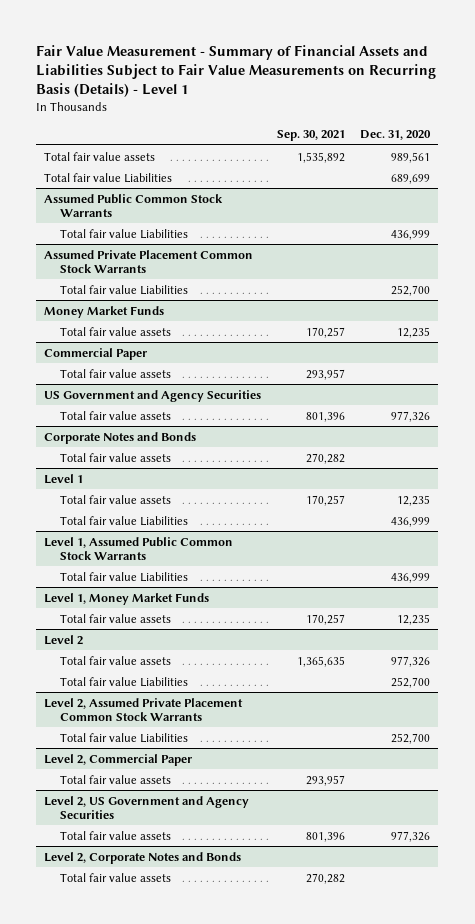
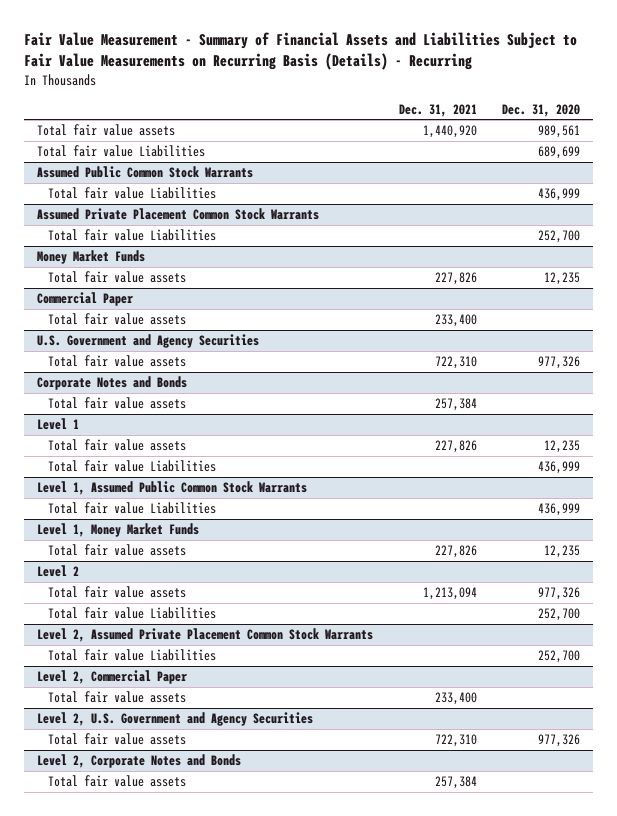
- Fair Value Measurement - Summary of Financial Assets and Liabilities Subject to Fair Value Measurements on Recurring Basis (Details) - Level 1
+ Fair Value Measurement - Summary of Financial Assets and Liabilities Subject to Fair Value Measurements on Recurring Basis (Details) - Recurring
- | Sep. 30, 2021 | Dec. 31, 2020
+ | Dec. 31, 2021 | Dec. 31, 2020
- US Government and Agency Securities
+ U.S. Government and Agency Securities
- Level 2, US Government and Agency Securities
+ Level 2, U.S. Government and Agency Securities

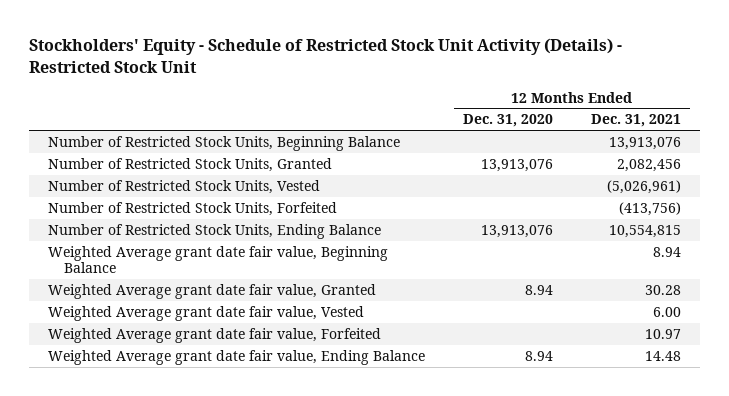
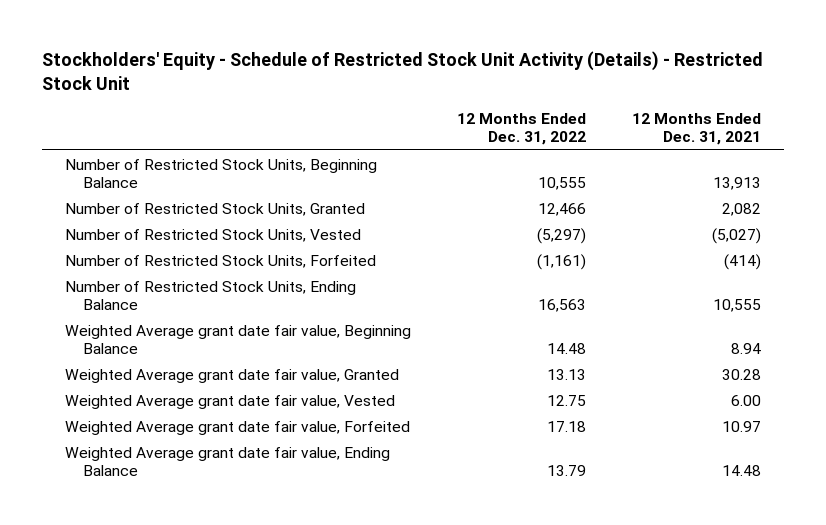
- | 12 Months Ended Dec. 31, 2020 | 12 Months Ended Dec. 31, 2021
+ | 12 Months Ended Dec. 31, 2022 | 12 Months Ended Dec. 31, 2021
- Number of Restricted Stock Units, Beginning Balance | | 13,913,076
- Number of Restricted Stock Units, Granted | 13,913,076 | 2,082,456
- Number of Restricted Stock Units, Vested | | (5,026,961)
- Number of Restricted Stock Units, Forfeited | | (413,756)
- Number of Restricted Stock Units, Ending Balance | 13,913,076 | 10,554,815
+ Number of Restricted Stock Units, Beginning Balance | 10,555 | 13,913
+ Number of Restricted Stock Units, Granted | 12,466 | 2,082
+ Number of Restricted Stock Units, Vested | (5,297) | (5,027)
+ Number of Restricted Stock Units, Forfeited | (1,161) | (414)
+ Number of Restricted Stock Units, Ending Balance | 16,563 | 10,555

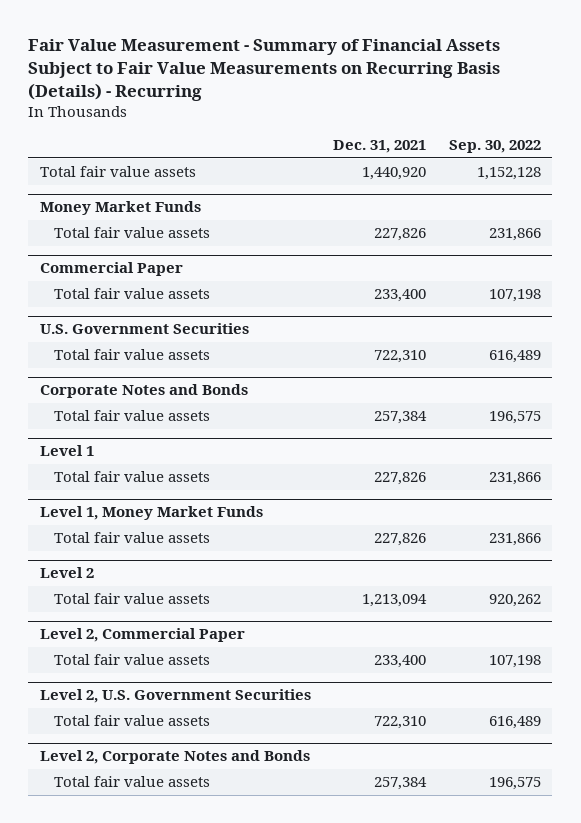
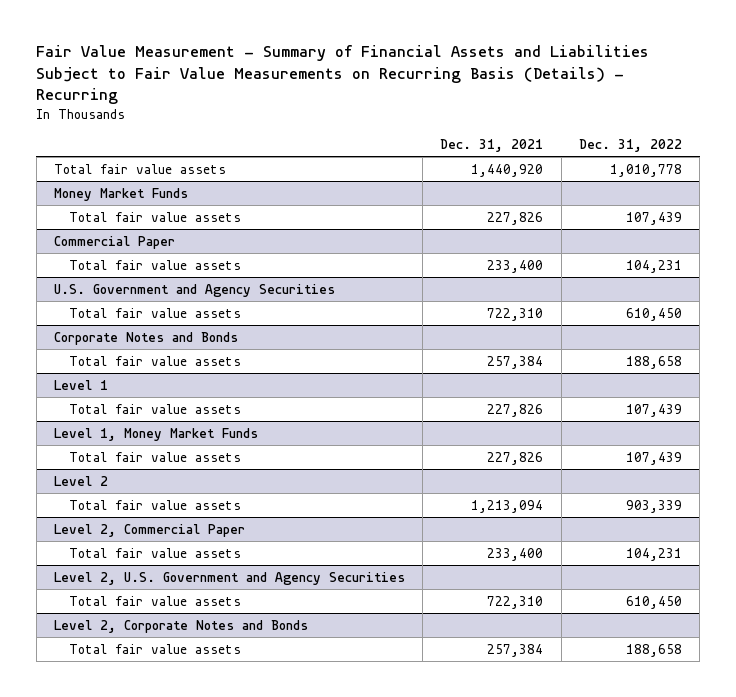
- Fair Value Measurement - Summary of Financial Assets Subject to Fair Value Measurements on Recurring Basis (Details) - Recurring
+ Fair Value Measurement - Summary of Financial Assets and Liabilities Subject to Fair Value Measurements on Recurring Basis (Details) - Recurring
- | Dec. 31, 2021 | Sep. 30, 2022
+ | Dec. 31, 2021 | Dec. 31, 2022
- U.S. Government Securities
+ U.S. Government and Agency Securities
- Level 2, U.S. Government Securities
+ Level 2, U.S. Government and Agency Securities

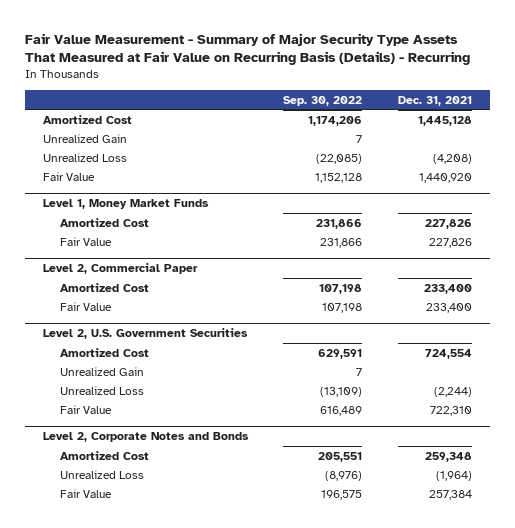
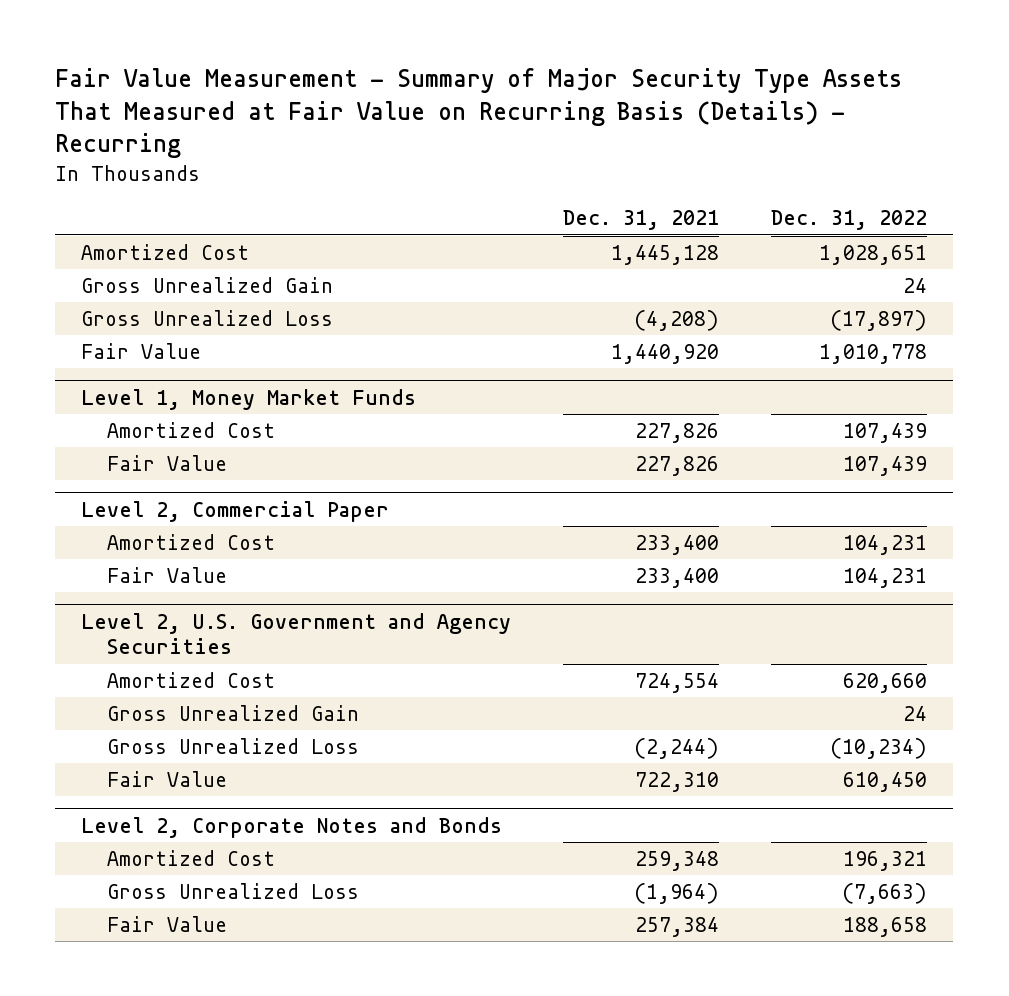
- | Sep. 30, 2022 | Dec. 31, 2021
+ | Dec. 31, 2021 | Dec. 31, 2022
- Unrealized Gain | 7 |
- Unrealized Loss | (22,085) | (4,208)
+ Gross Unrealized Gain | | 24
+ Gross Unrealized Loss | (4,208) | (17,897)
- Level 2, U.S. Government Securities
+ Level 2, U.S. Government and Agency Securities
- Unrealized Gain | 7 |
- Unrealized Loss | (13,109) | (2,244)
+ Gross Unrealized Gain | | 24
+ Gross Unrealized Loss | (2,244) | (10,234)
@ Level 2, Corporate Notes and Bonds
- Unrealized Loss | (8,976) | (1,964)
+ Gross Unrealized Loss | (1,964) | (7,663)

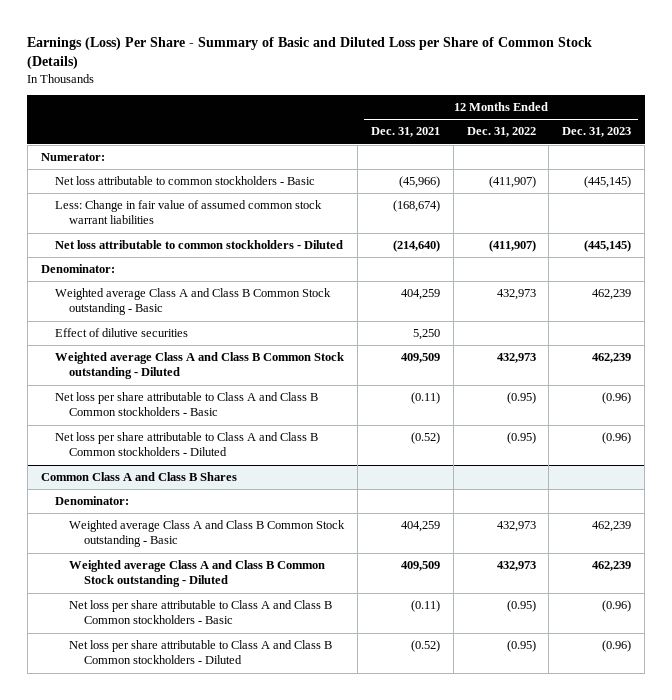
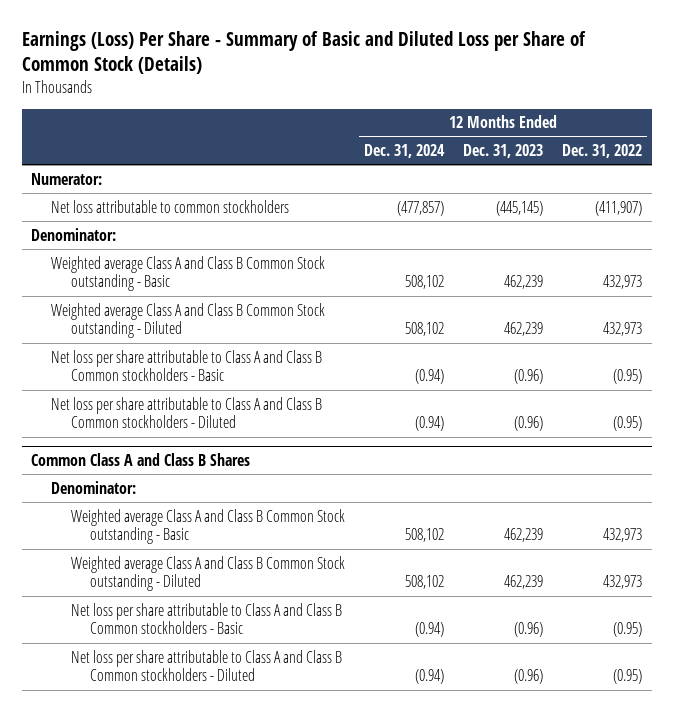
- | 12 Months Ended Dec. 31, 2021 | 12 Months Ended Dec. 31, 2022 | 12 Months Ended Dec. 31, 2023
+ | 12 Months Ended Dec. 31, 2024 | 12 Months Ended Dec. 31, 2023 | 12 Months Ended Dec. 31, 2022
- Net loss attributable to common stockholders - Basic | (45,966) | (411,907) | (445,145)
- Less: Change in fair value of assumed common stock warrant liabilities | (168,674) | |
- Net loss attributable to common stockholders - Diluted | (214,640) | (411,907) | (445,145)
+ Net loss attributable to common stockholders | (477,857) | (445,145) | (411,907)
- Effect of dilutive securities | 5,250 | |

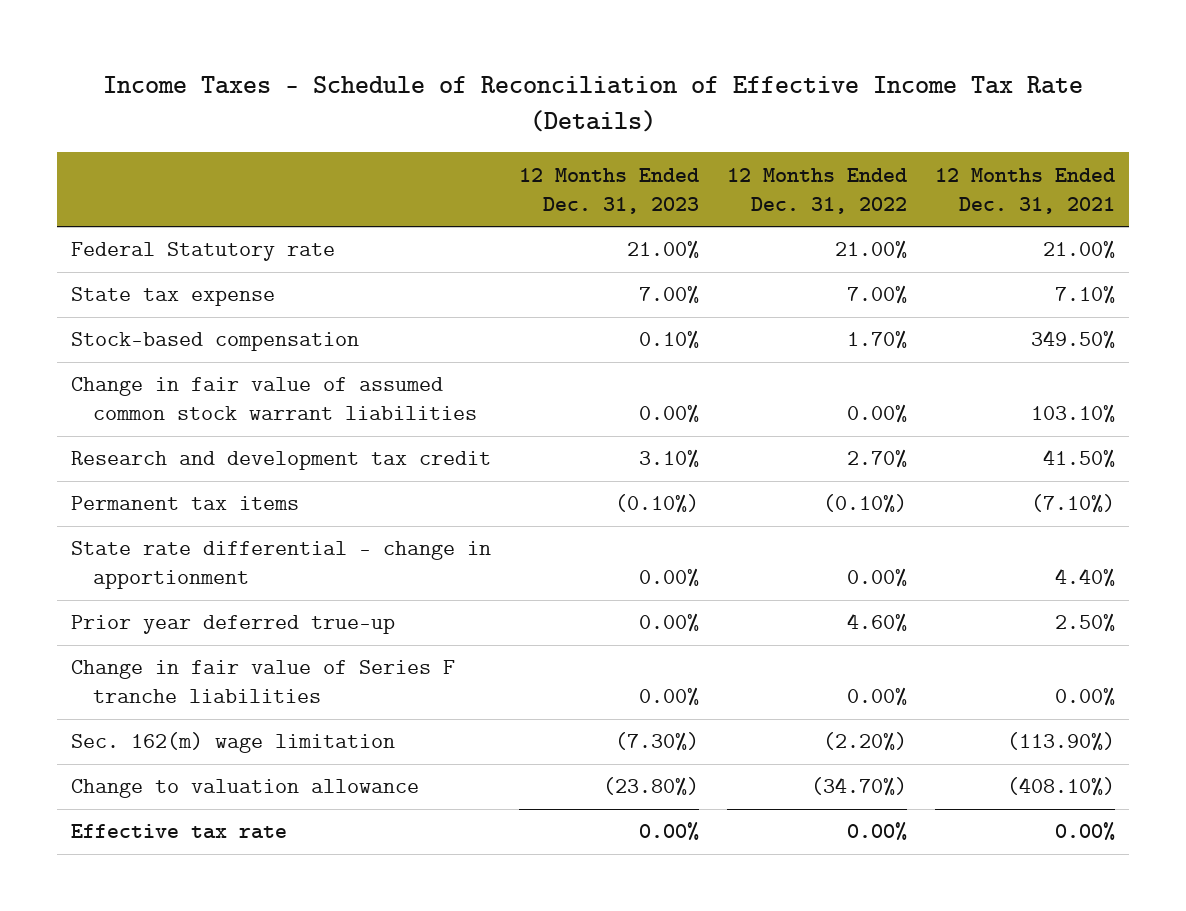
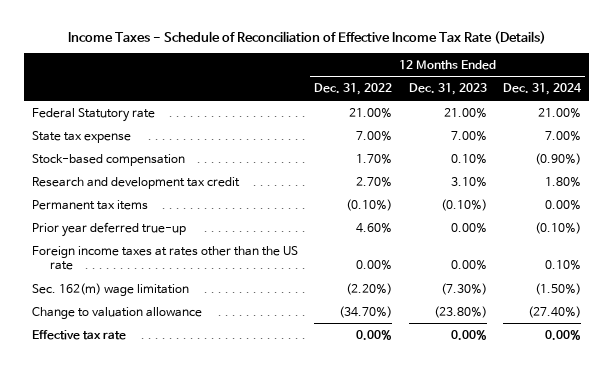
- | 12 Months Ended Dec. 31, 2023 | 12 Months Ended Dec. 31, 2022 | 12 Months Ended Dec. 31, 2021
+ | 12 Months Ended Dec. 31, 2022 | 12 Months Ended Dec. 31, 2023 | 12 Months Ended Dec. 31, 2024
- Change in fair value of assumed common stock warrant liabilities | 0.00% | 0.00% | 103.10%
- State rate differential - change in apportionment | 0.00% | 0.00% | 4.40%
- Change in fair value of Series F tranche liabilities | 0.00% | 0.00% | 0.00%
+ Foreign income taxes at rates other than the US rate | 0.00% | 0.00% | 0.10%

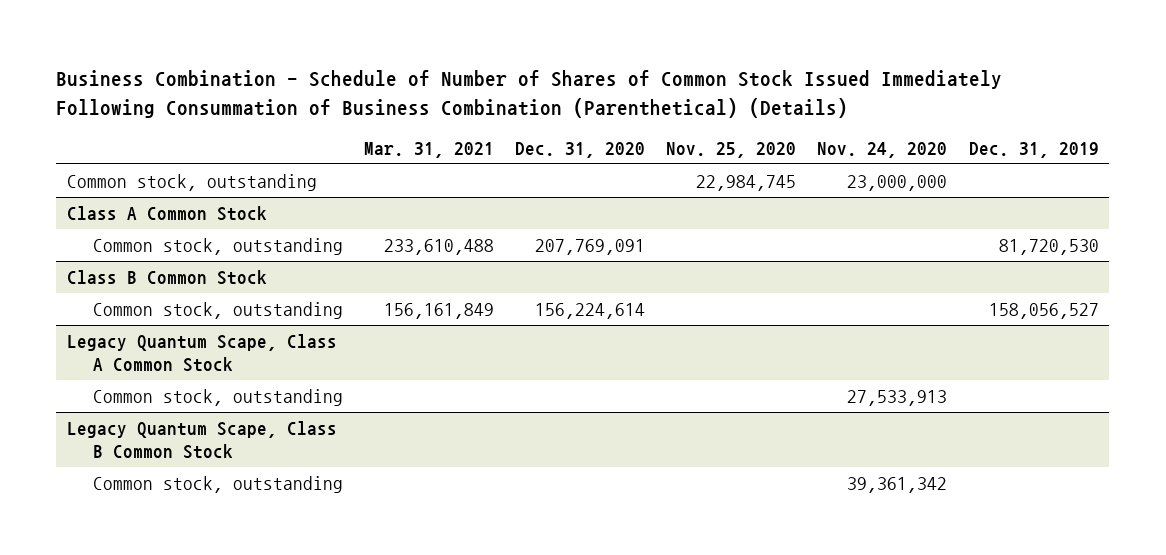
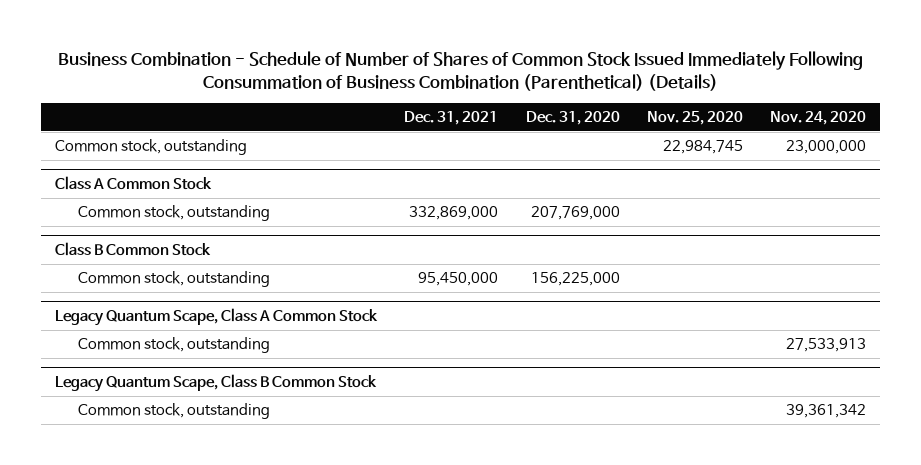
- | Mar. 31, 2021 | Dec. 31, 2020 | Nov. 25, 2020 | Nov. 24, 2020 | Dec. 31, 2019
+ | Dec. 31, 2021 | Dec. 31, 2020 | Nov. 25, 2020 | Nov. 24, 2020
@ Class A Common Stock
- Common stock, outstanding | 233,610,488 | 207,769,091 | | | 81,720,530
+ Common stock, outstanding | 332,869,000 | 207,769,000 | |
@ Class B Common Stock
- Common stock, outstanding | 156,161,849 | 156,224,614 | | | 158,056,527
+ Common stock, outstanding | 95,450,000 | 156,225,000 | |

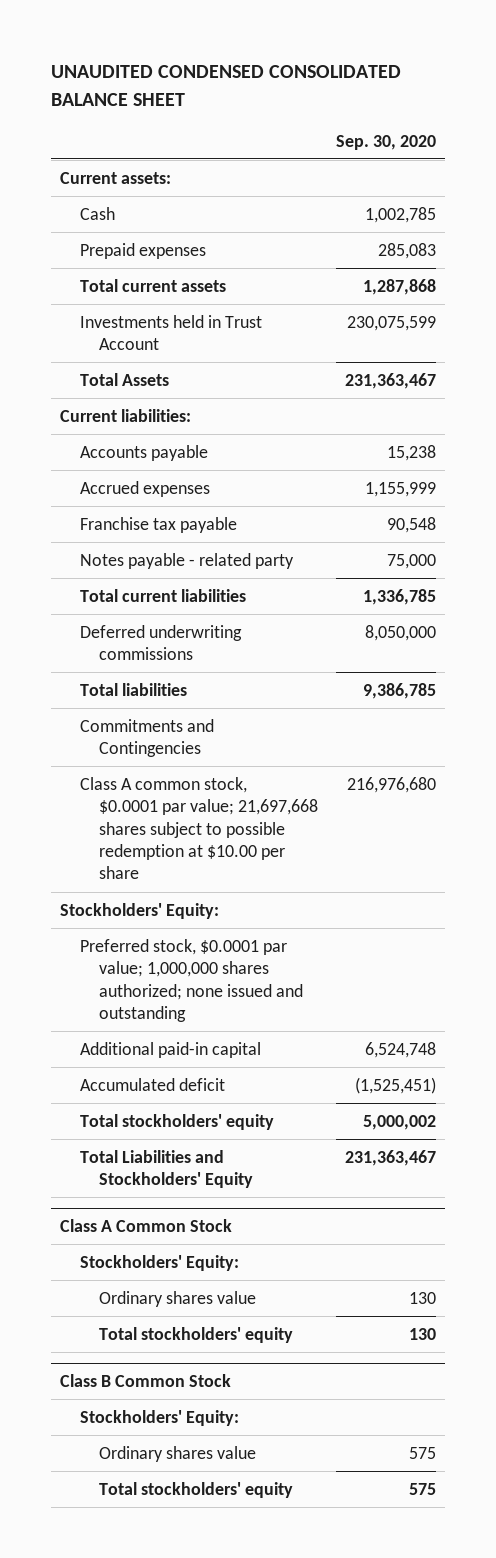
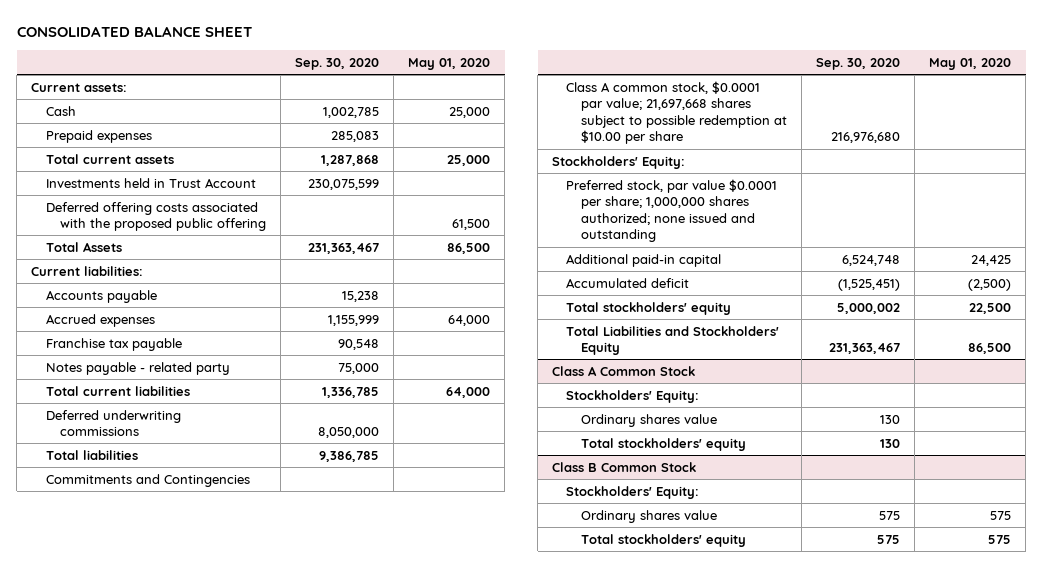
- UNAUDITED CONDENSED CONSOLIDATED BALANCE SHEET
+ CONSOLIDATED BALANCE SHEET
- | Sep. 30, 2020
+ | Sep. 30, 2020 | May 01, 2020
+ Deferred offering costs associated with the proposed public offering | | 61,500
- Preferred stock, $0.0001 par value; 1,000,000 shares authorized; none issued and outstanding
+ Preferred stock, par value $0.0001 per share; 1,000,000 shares authorized; none issued and outstanding

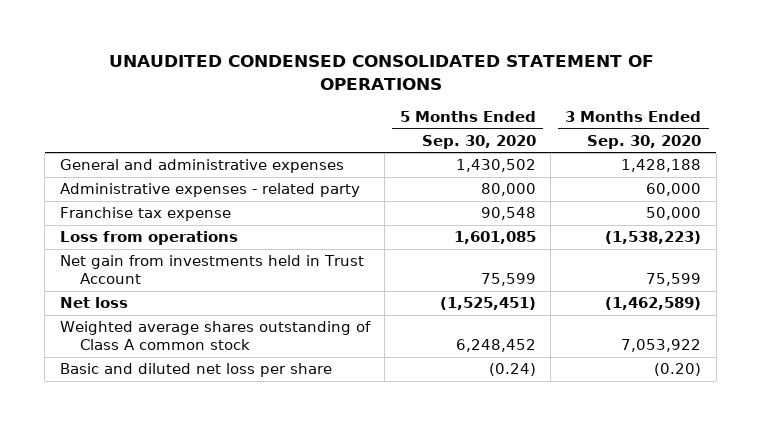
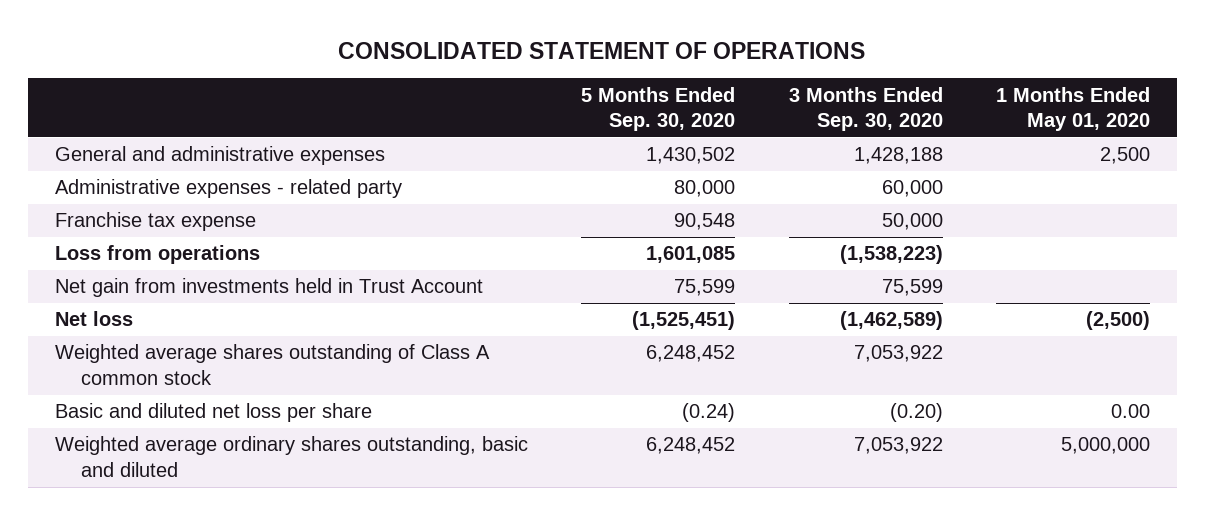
- UNAUDITED CONDENSED CONSOLIDATED STATEMENT OF OPERATIONS
+ CONSOLIDATED STATEMENT OF OPERATIONS
- | 5 Months Ended Sep. 30, 2020 | 3 Months Ended Sep. 30, 2020
+ | 5 Months Ended Sep. 30, 2020 | 3 Months Ended Sep. 30, 2020 | 1 Months Ended May 01, 2020
+ Weighted average ordinary shares outstanding, basic and diluted | 6,248,452 | 7,053,922 | 5,000,000

